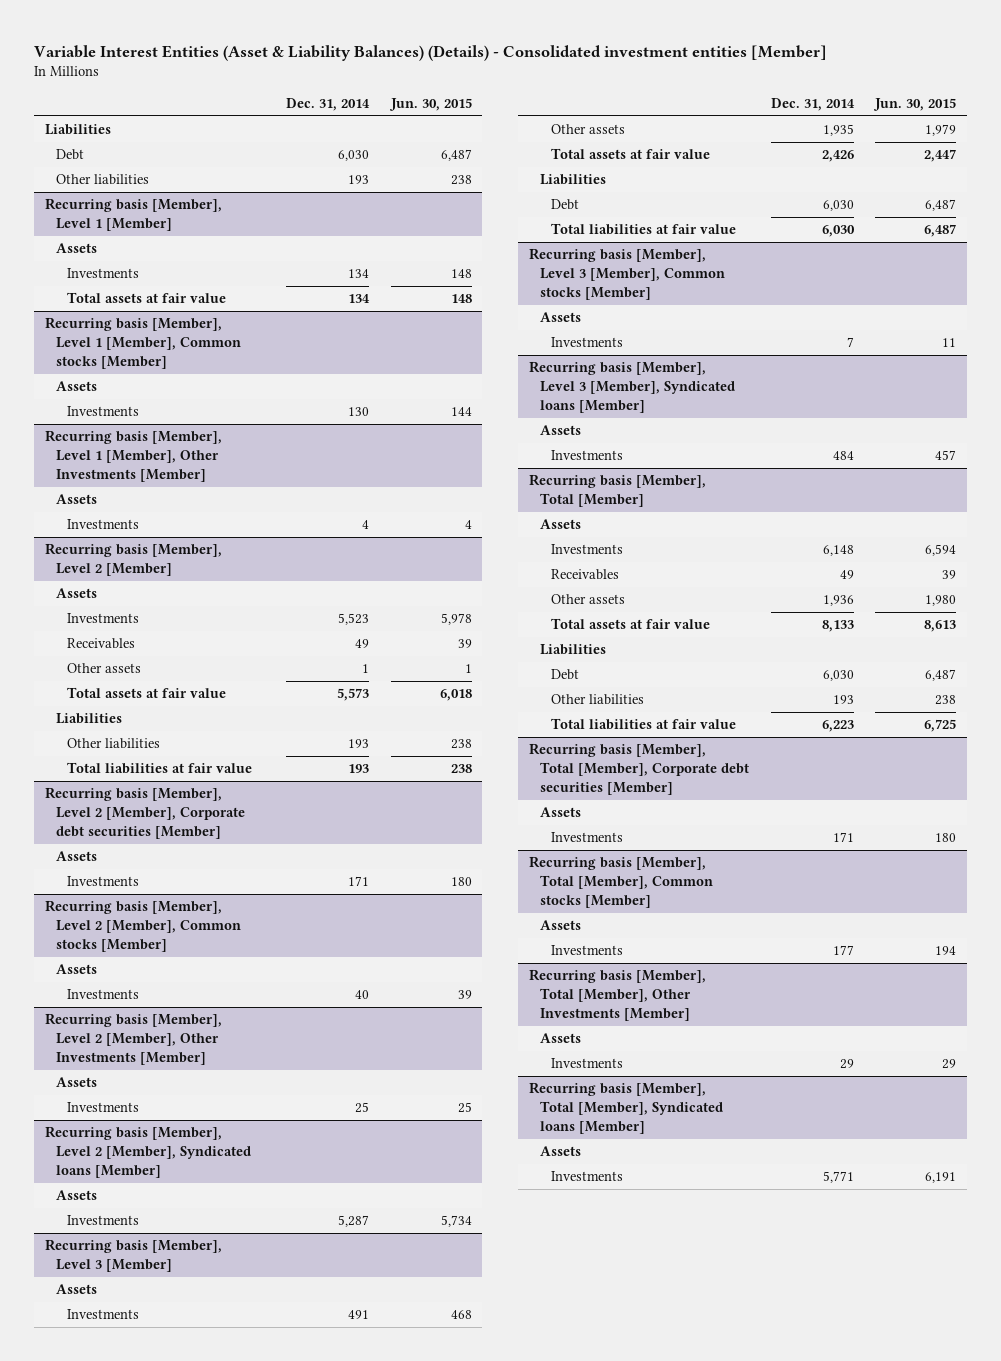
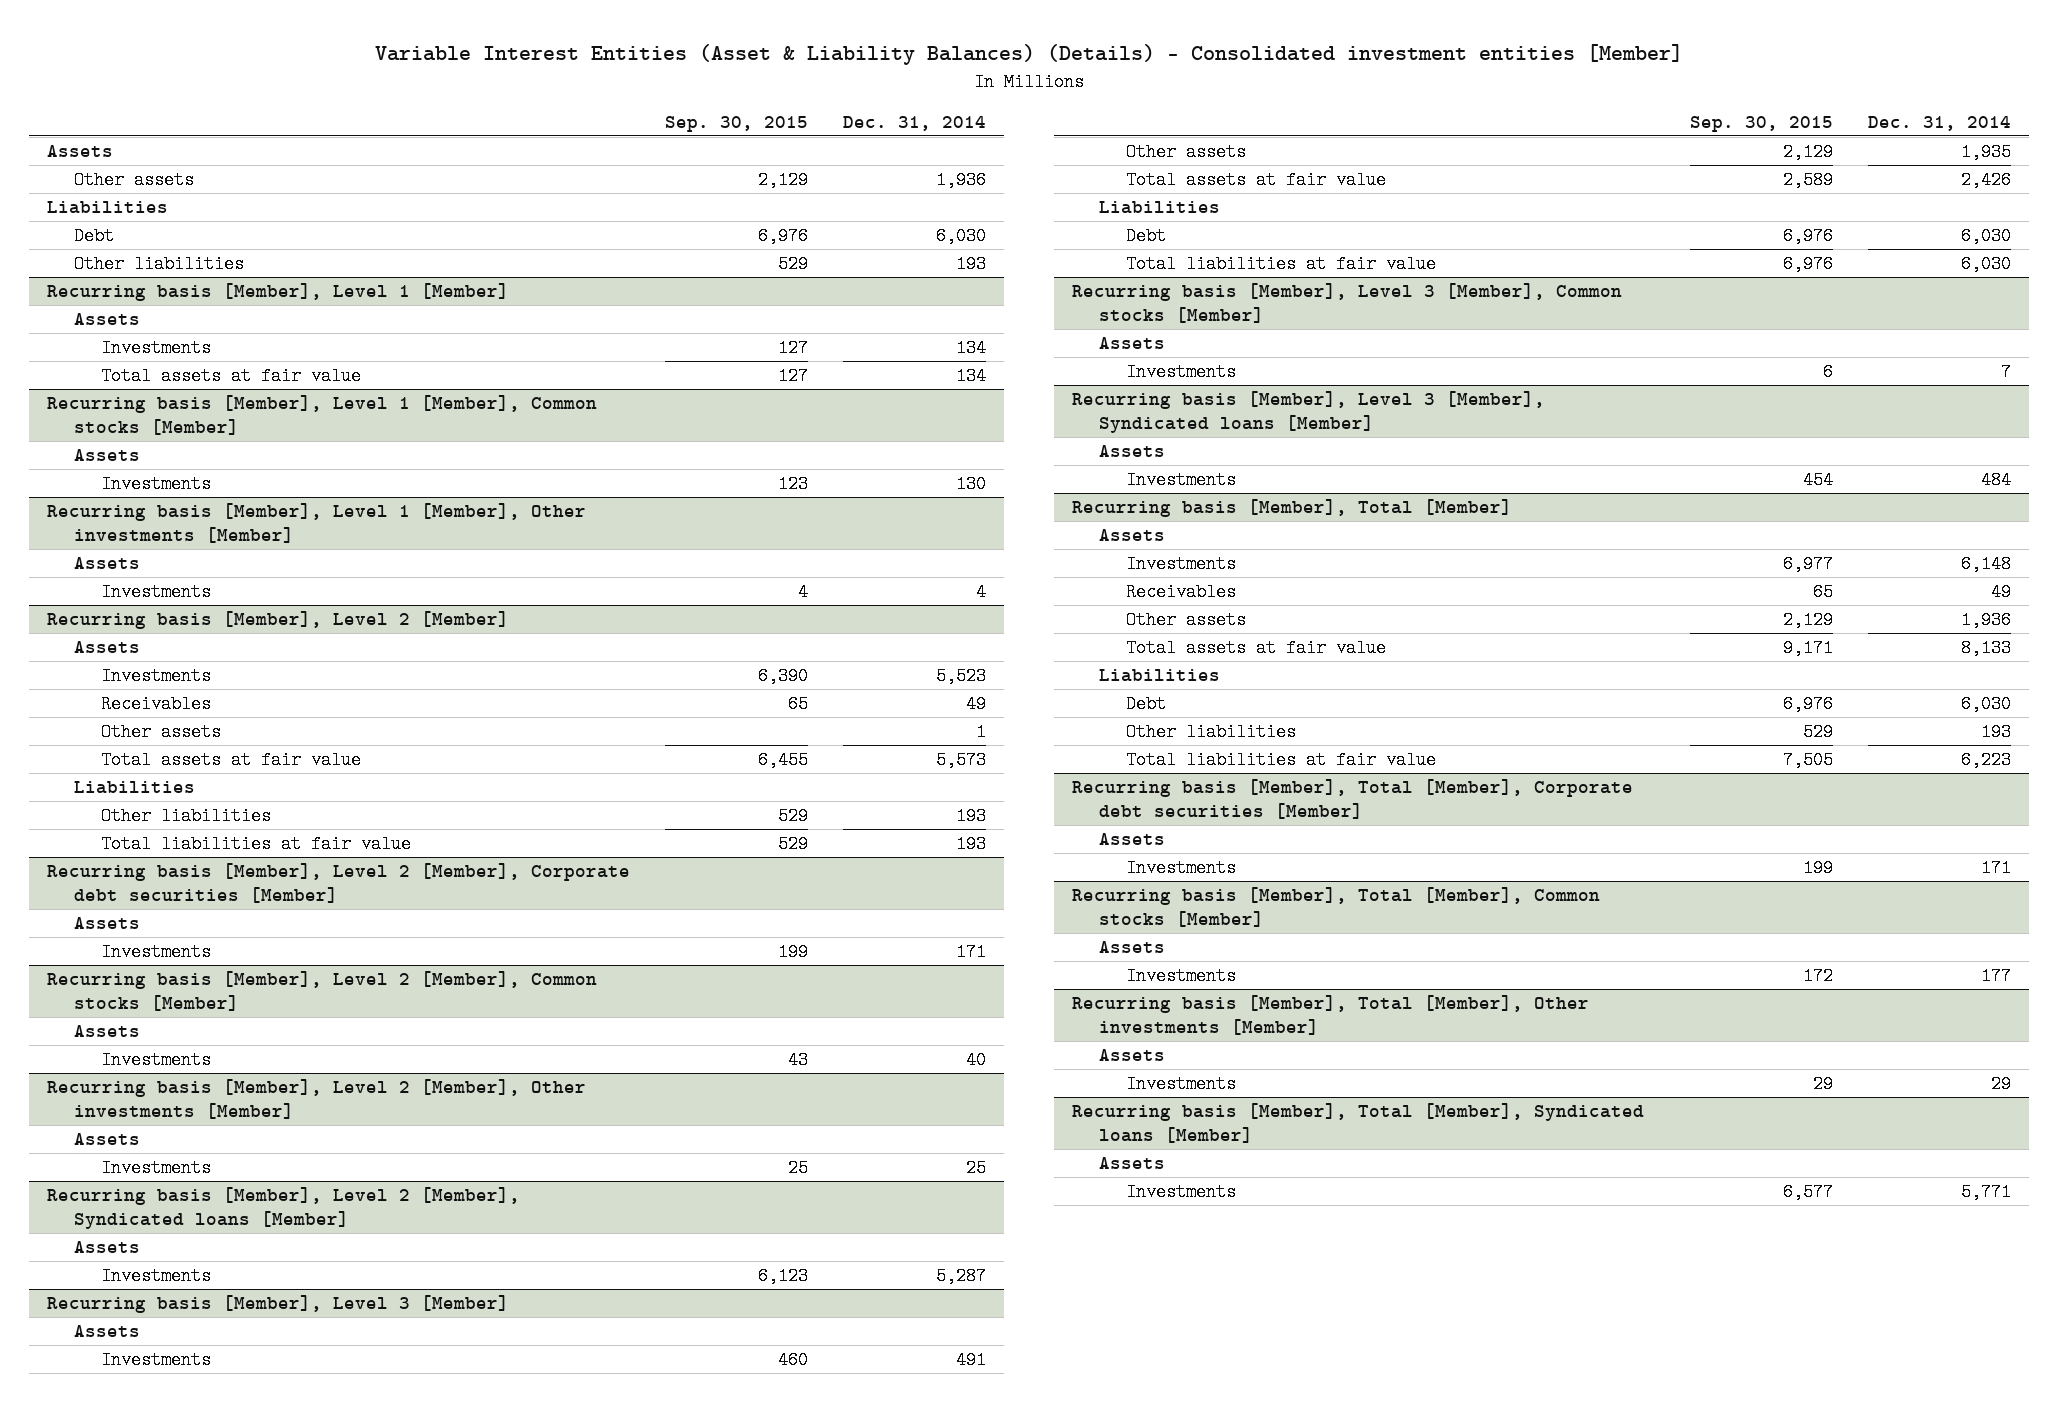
- | Dec. 31, 2014 | Jun. 30, 2015
+ | Sep. 30, 2015 | Dec. 31, 2014
+ Assets
+ Other assets | 2,129 | 1,936
- Recurring basis [Member], Level 1 [Member], Other Investments [Member]
+ Recurring basis [Member], Level 1 [Member], Other investments [Member]
- Recurring basis [Member], Level 2 [Member], Other Investments [Member]
+ Recurring basis [Member], Level 2 [Member], Other investments [Member]
- Recurring basis [Member], Total [Member], Other Investments [Member]
+ Recurring basis [Member], Total [Member], Other investments [Member]

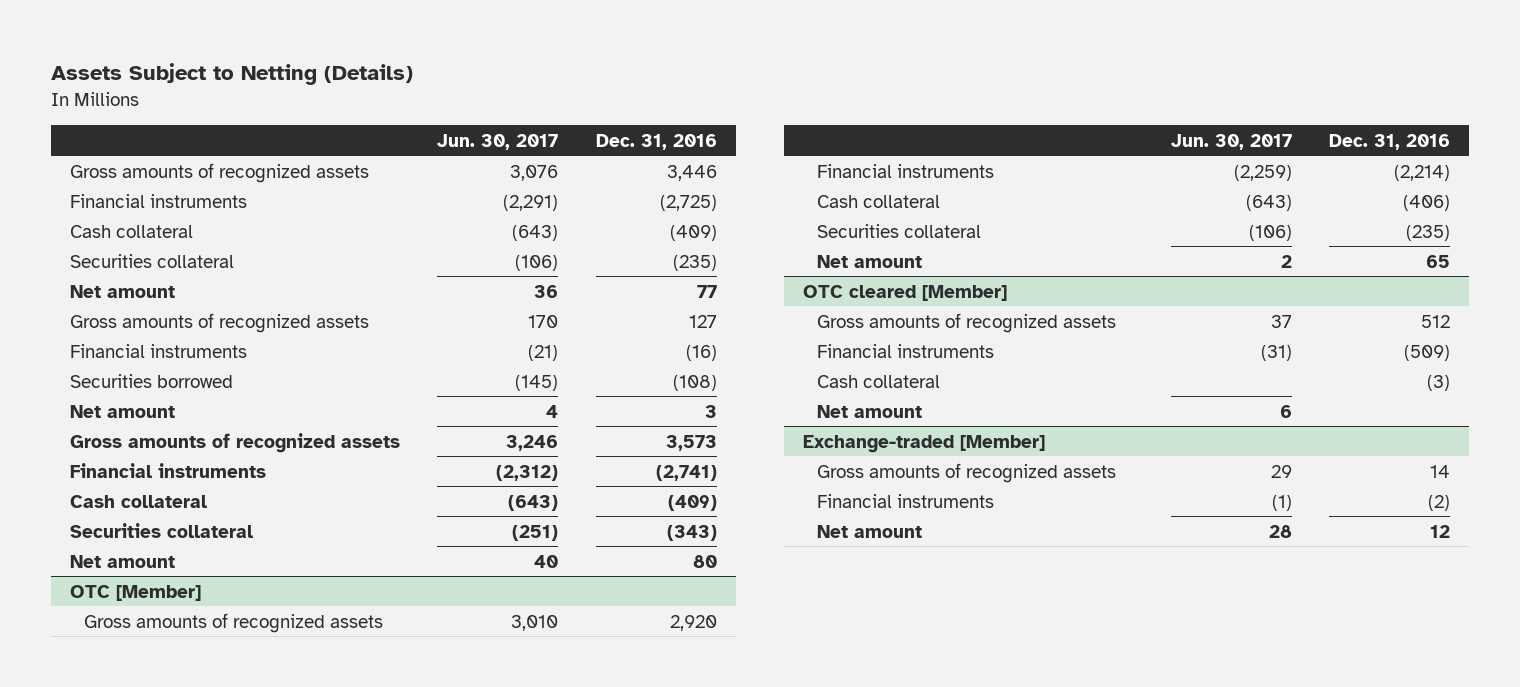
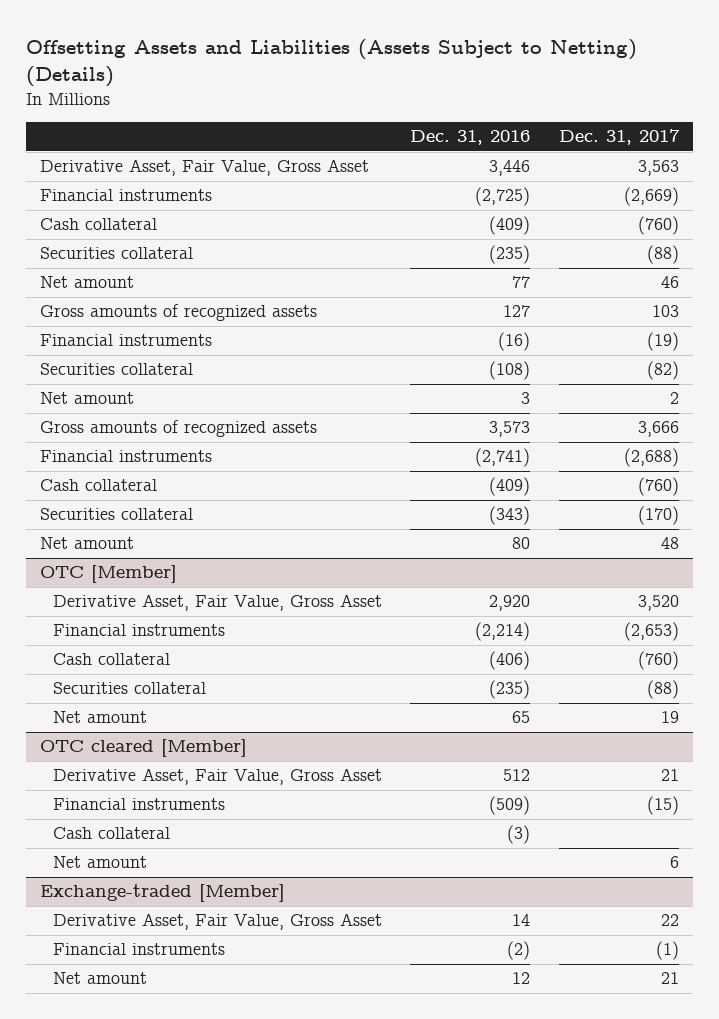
- Assets Subject to Netting (Details)
+ Offsetting Assets and Liabilities (Assets Subject to Netting) (Details)
- | Jun. 30, 2017 | Dec. 31, 2016
+ | Dec. 31, 2016 | Dec. 31, 2017
- Gross amounts of recognized assets | 3,076 | 3,446
+ Derivative Asset, Fair Value, Gross Asset | 3,446 | 3,563
- Securities borrowed | (145) | (108)
+ Securities collateral | (108) | (82)
@ OTC [Member]
- Gross amounts of recognized assets | 3,010 | 2,920
+ Derivative Asset, Fair Value, Gross Asset | 2,920 | 3,520
@ OTC cleared [Member]
- Gross amounts of recognized assets | 37 | 512
+ Derivative Asset, Fair Value, Gross Asset | 512 | 21
@ Exchange-traded [Member]
- Gross amounts of recognized assets | 29 | 14
+ Derivative Asset, Fair Value, Gross Asset | 14 | 22

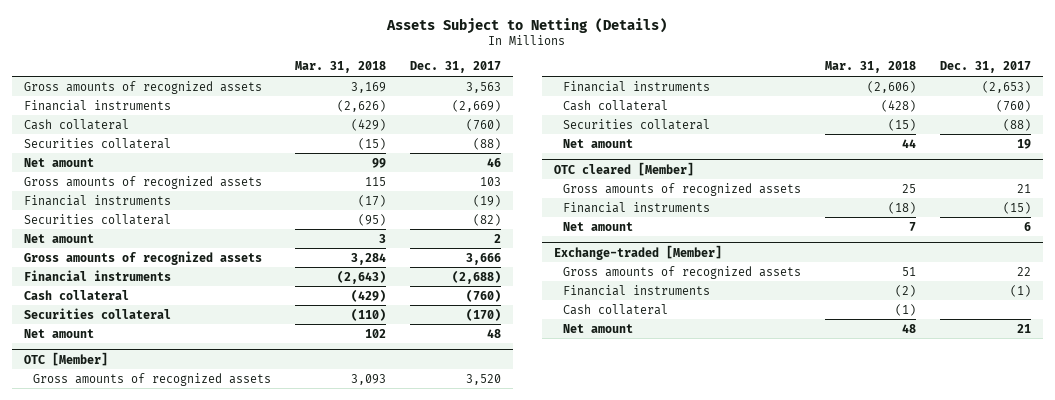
- Offsetting Assets and Liabilities (Assets Subject to Netting) (Details)
+ Assets Subject to Netting (Details)
- | Dec. 31, 2016 | Dec. 31, 2017
+ | Mar. 31, 2018 | Dec. 31, 2017
- Derivative Asset, Fair Value, Gross Asset | 3,446 | 3,563
+ Gross amounts of recognized assets | 3,169 | 3,563
@ OTC [Member]
- Derivative Asset, Fair Value, Gross Asset | 2,920 | 3,520
+ Gross amounts of recognized assets | 3,093 | 3,520
@ OTC cleared [Member]
- Derivative Asset, Fair Value, Gross Asset | 512 | 21
+ Gross amounts of recognized assets | 25 | 21
- Cash collateral | (3) |
@ Exchange-traded [Member]
- Derivative Asset, Fair Value, Gross Asset | 14 | 22
+ Gross amounts of recognized assets | 51 | 22
+ Cash collateral | (1) |

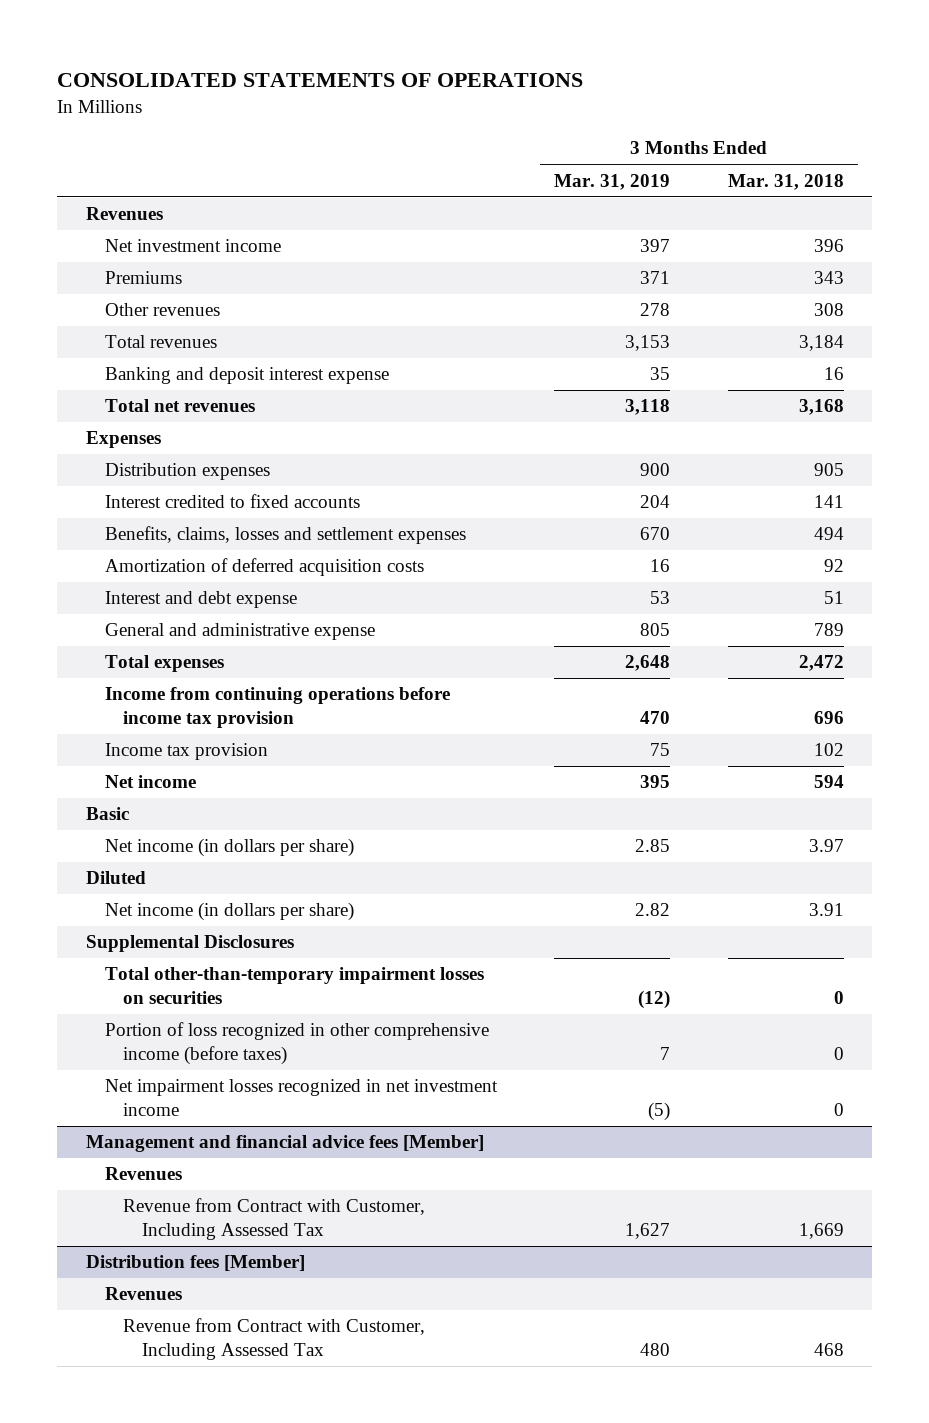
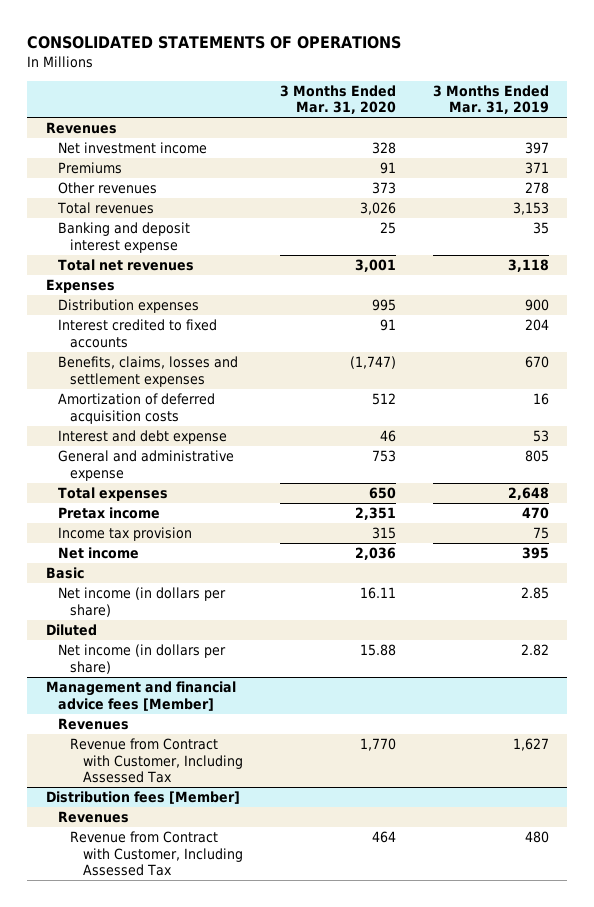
- | 3 Months Ended Mar. 31, 2019 | 3 Months Ended Mar. 31, 2018
+ | 3 Months Ended Mar. 31, 2020 | 3 Months Ended Mar. 31, 2019
- Income from continuing operations before income tax provision | 470 | 696
+ Pretax income | 2,351 | 470
- Supplemental Disclosures
- Total other-than-temporary impairment losses on securities | (12) | 0
- Portion of loss recognized in other comprehensive income (before taxes) | 7 | 0
- Net impairment losses recognized in net investment income | (5) | 0

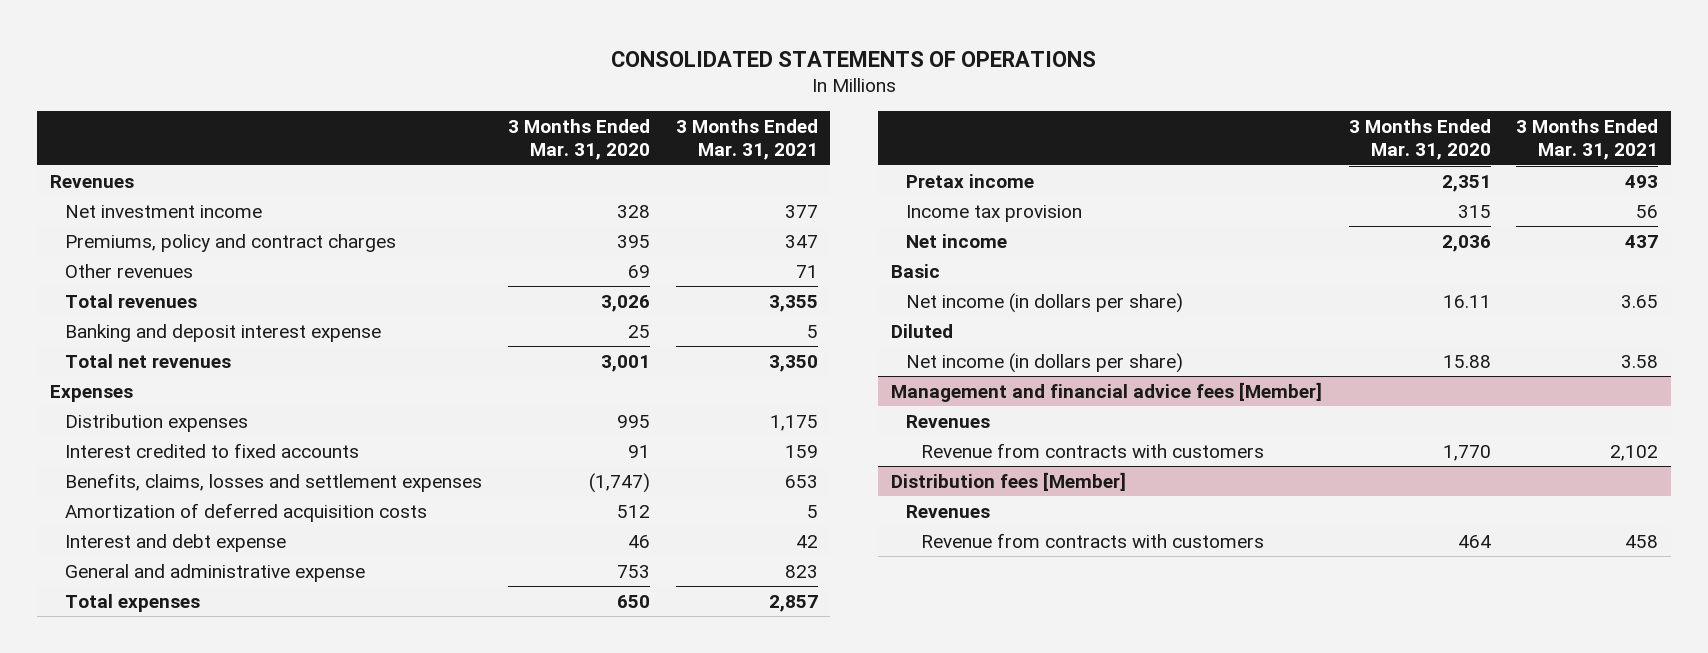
- | 3 Months Ended Mar. 31, 2020 | 3 Months Ended Mar. 31, 2019
+ | 3 Months Ended Mar. 31, 2020 | 3 Months Ended Mar. 31, 2021
- Premiums | 91 | 371
- Other revenues | 373 | 278
+ Premiums, policy and contract charges | 395 | 347
+ Other revenues | 69 | 71
@ Management and financial advice fees [Member]
- Revenue from Contract with Customer, Including Assessed Tax | 1,770 | 1,627
+ Revenue from contracts with customers | 1,770 | 2,102
@ Distribution fees [Member]
- Revenue from Contract with Customer, Including Assessed Tax | 464 | 480
+ Revenue from contracts with customers | 464 | 458

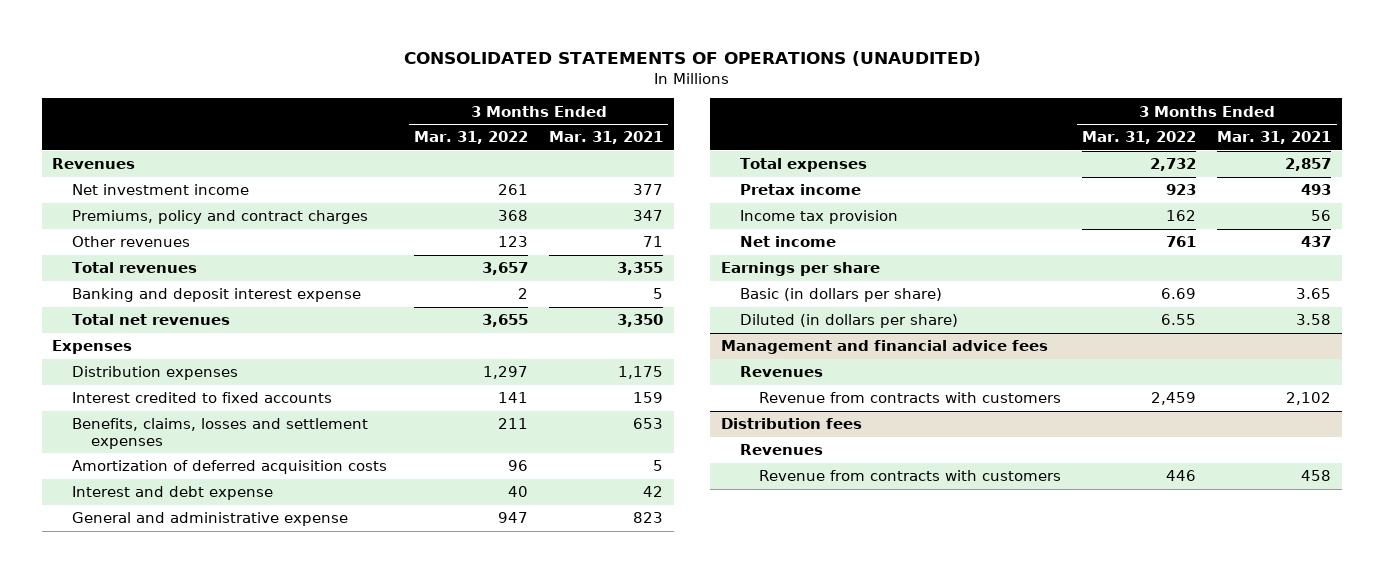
- CONSOLIDATED STATEMENTS OF OPERATIONS
+ CONSOLIDATED STATEMENTS OF OPERATIONS (UNAUDITED)
- | 3 Months Ended Mar. 31, 2020 | 3 Months Ended Mar. 31, 2021
+ | 3 Months Ended Mar. 31, 2022 | 3 Months Ended Mar. 31, 2021
- Basic
- Net income (in dollars per share) | 16.11 | 3.65
- Diluted
- Net income (in dollars per share) | 15.88 | 3.58
- Management and financial advice fees [Member]
+ Earnings per share
+ Basic (in dollars per share) | 6.69 | 3.65
+ Diluted (in dollars per share) | 6.55 | 3.58
+ Management and financial advice fees
- Distribution fees [Member]
+ Distribution fees

